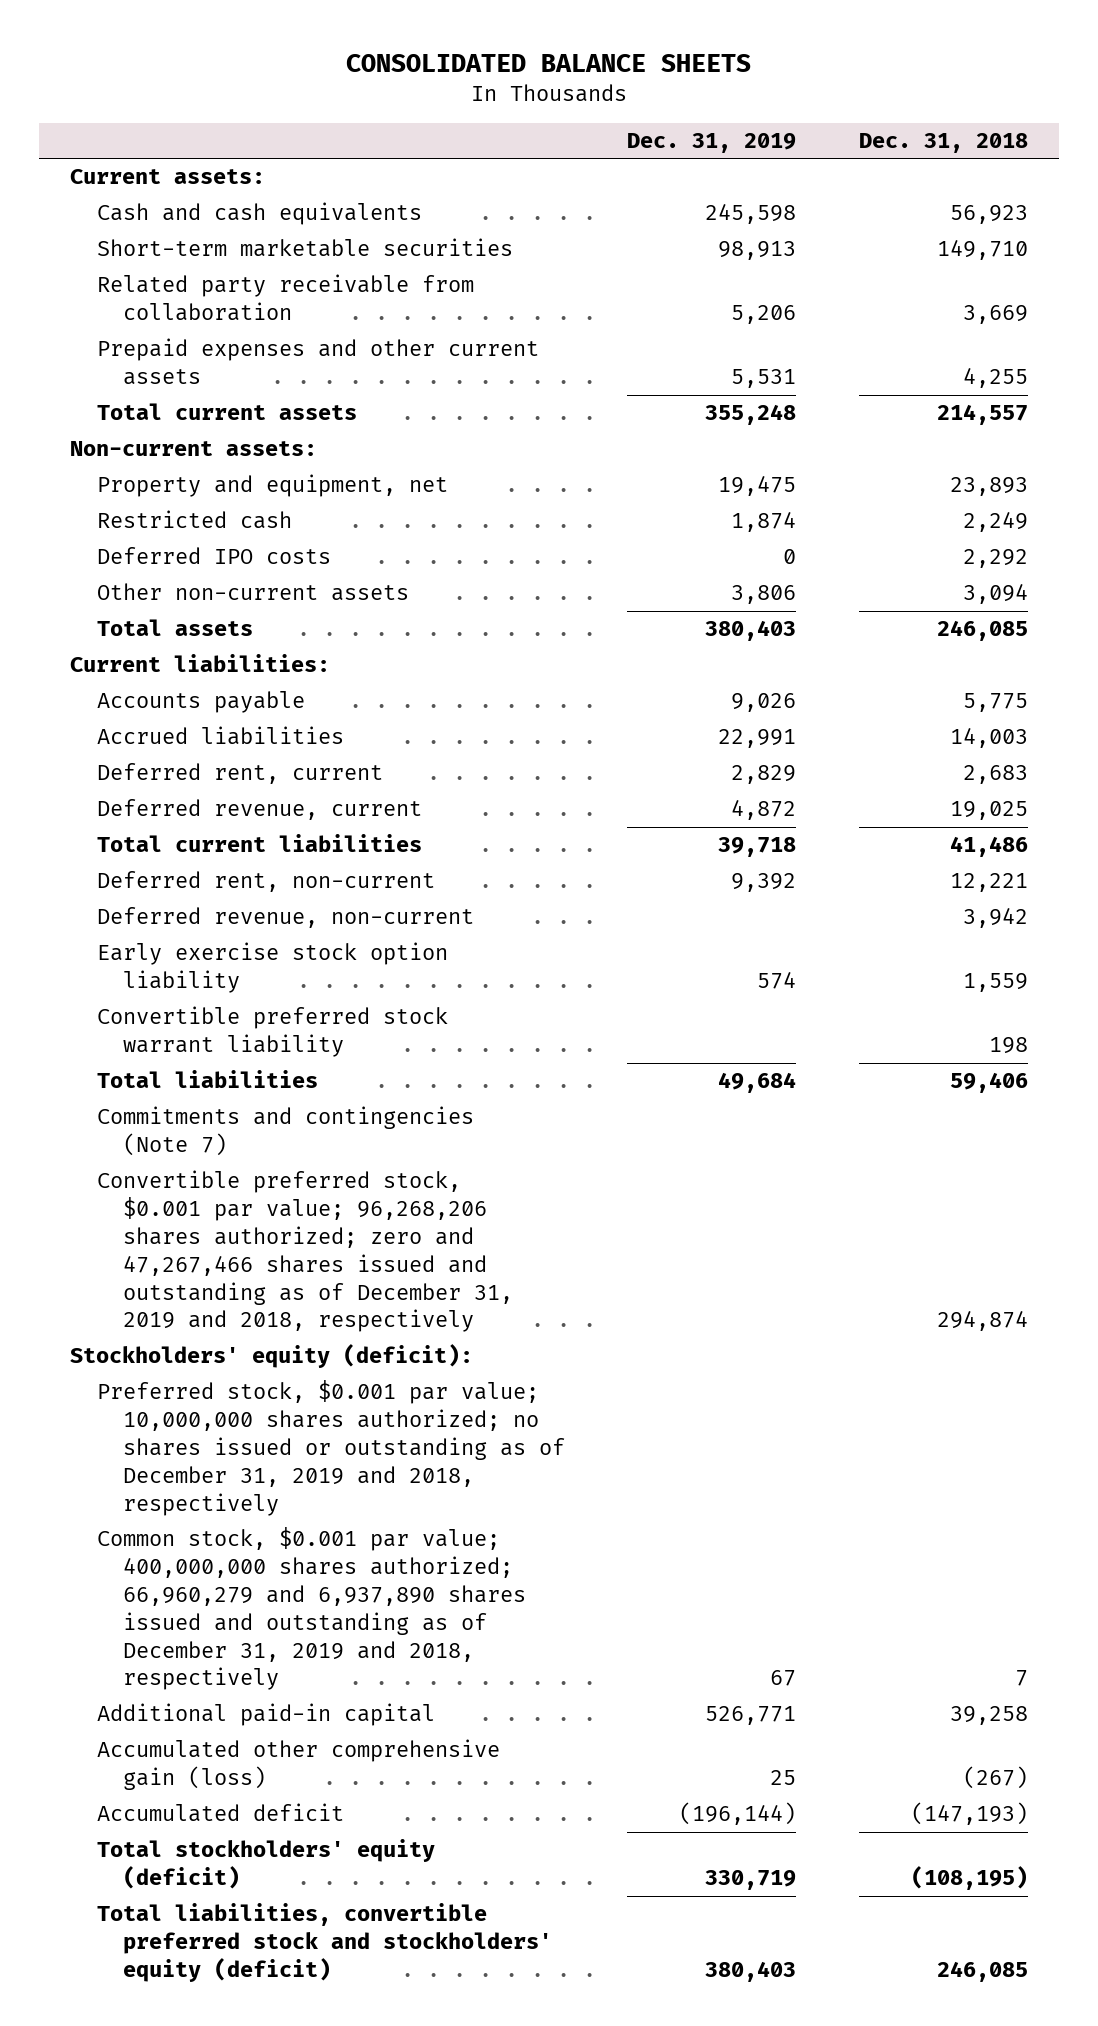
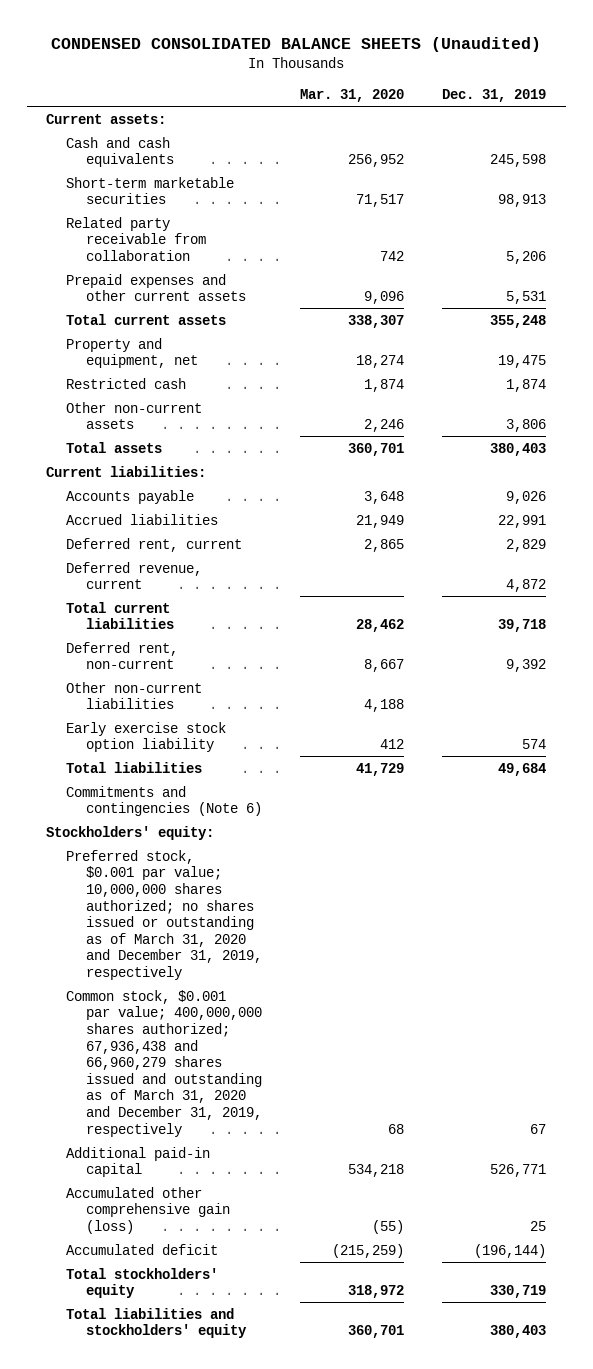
- CONSOLIDATED BALANCE SHEETS
+ CONDENSED CONSOLIDATED BALANCE SHEETS (Unaudited)
- | Dec. 31, 2019 | Dec. 31, 2018
+ | Mar. 31, 2020 | Dec. 31, 2019
- Non-current assets:
- Deferred IPO costs | 0 | 2,292
- Deferred revenue, non-current | | 3,942
+ Other non-current liabilities | 4,188 |
- Convertible preferred stock warrant liability | | 198
- Commitments and contingencies (Note 7)
- Convertible preferred stock, $0.001 par value; 96,268,206 shares authorized; zero and 47,267,466 shares issued and outstanding as of December 31, 2019 and 2018, respectively | | 294,874
- Stockholders' equity (deficit):
- Preferred stock, $0.001 par value; 10,000,000 shares authorized; no shares issued or outstanding as of December 31, 2019 and 2018, respectively
- Common stock, $0.001 par value; 400,000,000 shares authorized; 66,960,279 and 6,937,890 shares issued and outstanding as of December 31, 2019 and 2018, respectively | 67 | 7
+ Commitments and contingencies (Note 6)
+ Stockholders' equity:
+ Preferred stock, $0.001 par value; 10,000,000 shares authorized; no shares issued or outstanding as of March 31, 2020 and December 31, 2019, respectively
+ Common stock, $0.001 par value; 400,000,000 shares authorized; 67,936,438 and 66,960,279 shares issued and outstanding as of March 31, 2020 and December 31, 2019, respectively | 68 | 67
- Total stockholders' equity (deficit) | 330,719 | (108,195)
- Total liabilities, convertible preferred stock and stockholders' equity (deficit) | 380,403 | 246,085
+ Total stockholders' equity | 318,972 | 330,719
+ Total liabilities and stockholders' equity | 360,701 | 380,403

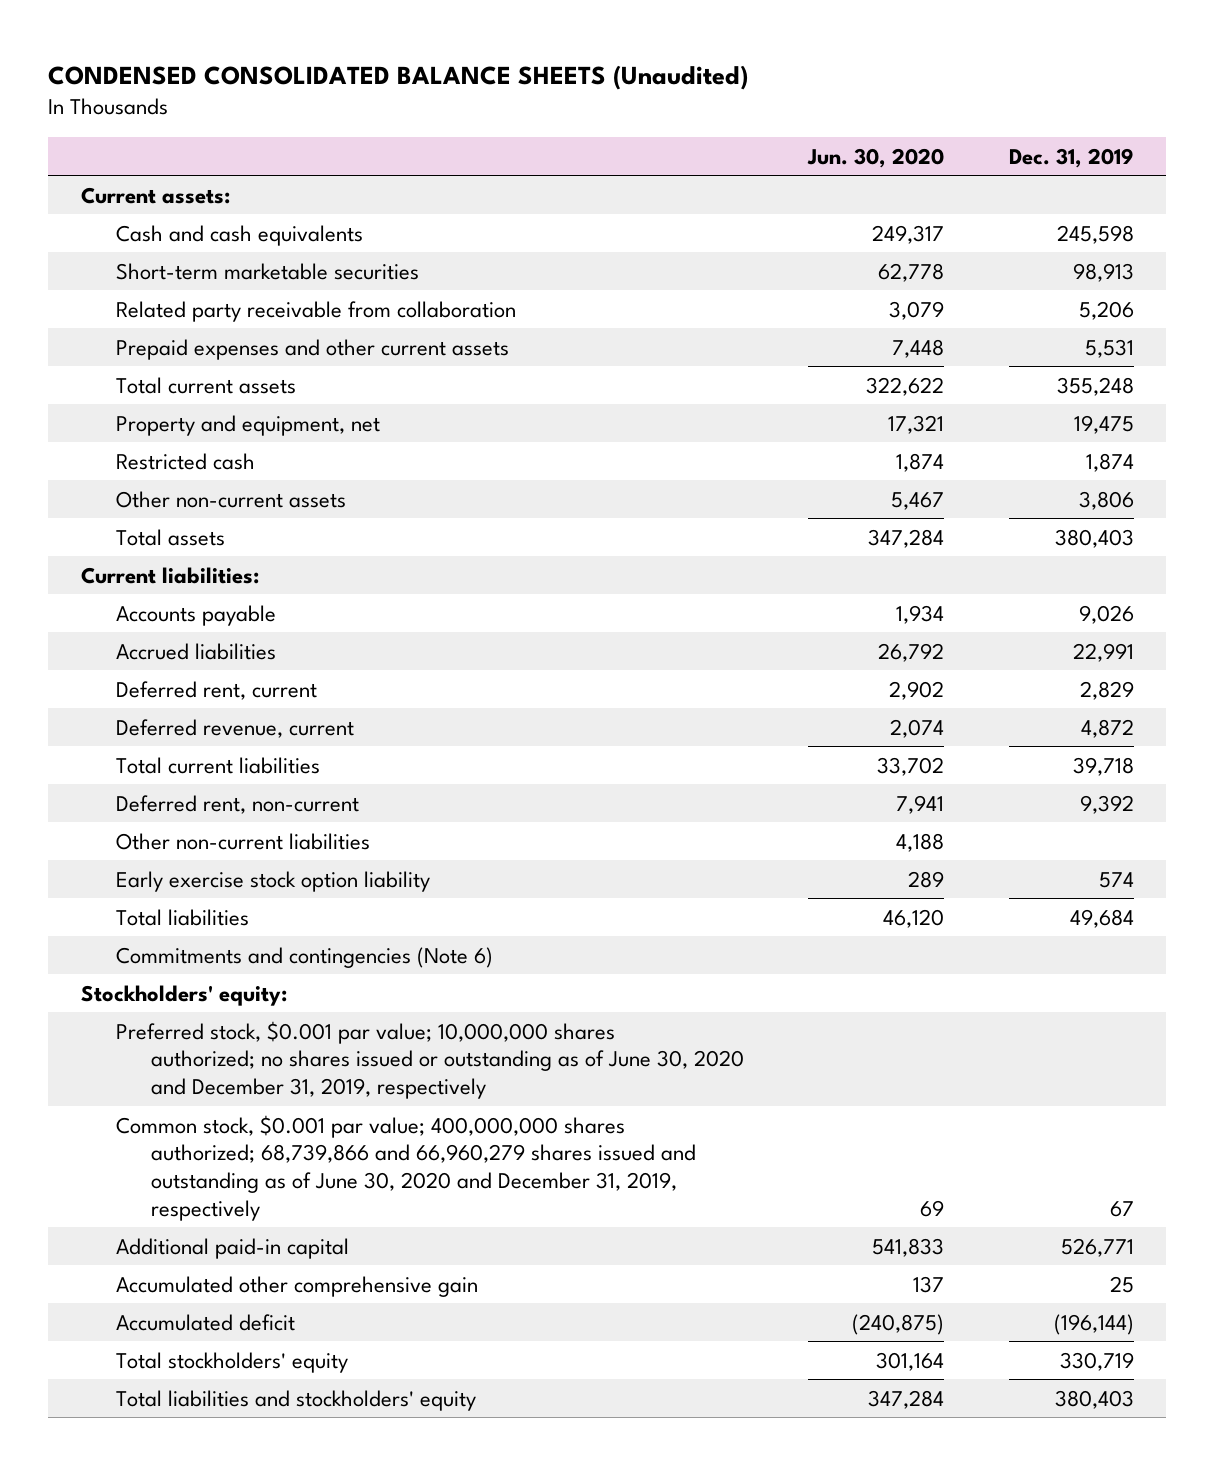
- | Mar. 31, 2020 | Dec. 31, 2019
+ | Jun. 30, 2020 | Dec. 31, 2019
- Preferred stock, $0.001 par value; 10,000,000 shares authorized; no shares issued or outstanding as of March 31, 2020 and December 31, 2019, respectively
- Common stock, $0.001 par value; 400,000,000 shares authorized; 67,936,438 and 66,960,279 shares issued and outstanding as of March 31, 2020 and December 31, 2019, respectively | 68 | 67
+ Preferred stock, $0.001 par value; 10,000,000 shares authorized; no shares issued or outstanding as of June 30, 2020 and December 31, 2019, respectively
+ Common stock, $0.001 par value; 400,000,000 shares authorized; 68,739,866 and 66,960,279 shares issued and outstanding as of June 30, 2020 and December 31, 2019, respectively | 69 | 67
- Accumulated other comprehensive gain (loss) | (55) | 25
+ Accumulated other comprehensive gain | 137 | 25

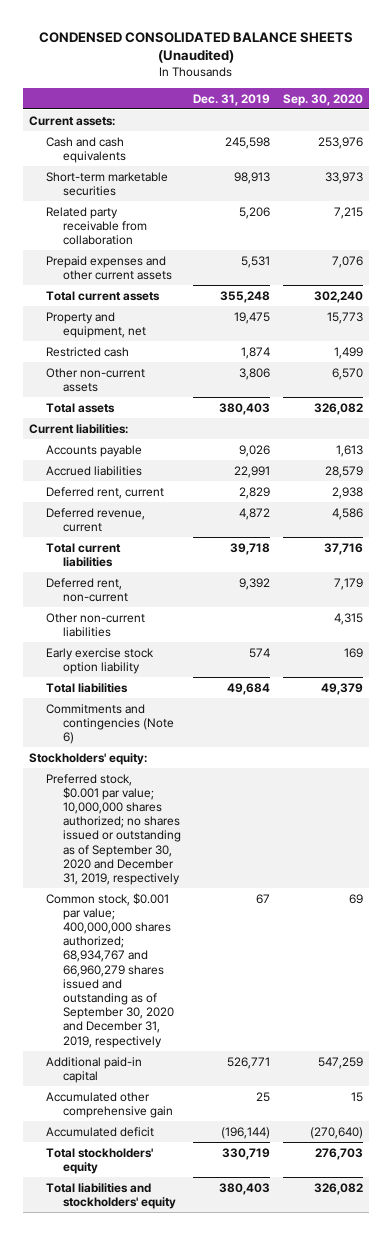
- | Jun. 30, 2020 | Dec. 31, 2019
+ | Dec. 31, 2019 | Sep. 30, 2020
- Preferred stock, $0.001 par value; 10,000,000 shares authorized; no shares issued or outstanding as of June 30, 2020 and December 31, 2019, respectively
- Common stock, $0.001 par value; 400,000,000 shares authorized; 68,739,866 and 66,960,279 shares issued and outstanding as of June 30, 2020 and December 31, 2019, respectively | 69 | 67
+ Preferred stock, $0.001 par value; 10,000,000 shares authorized; no shares issued or outstanding as of September 30, 2020 and December 31, 2019, respectively
+ Common stock, $0.001 par value; 400,000,000 shares authorized; 68,934,767 and 66,960,279 shares issued and outstanding as of September 30, 2020 and December 31, 2019, respectively | 67 | 69

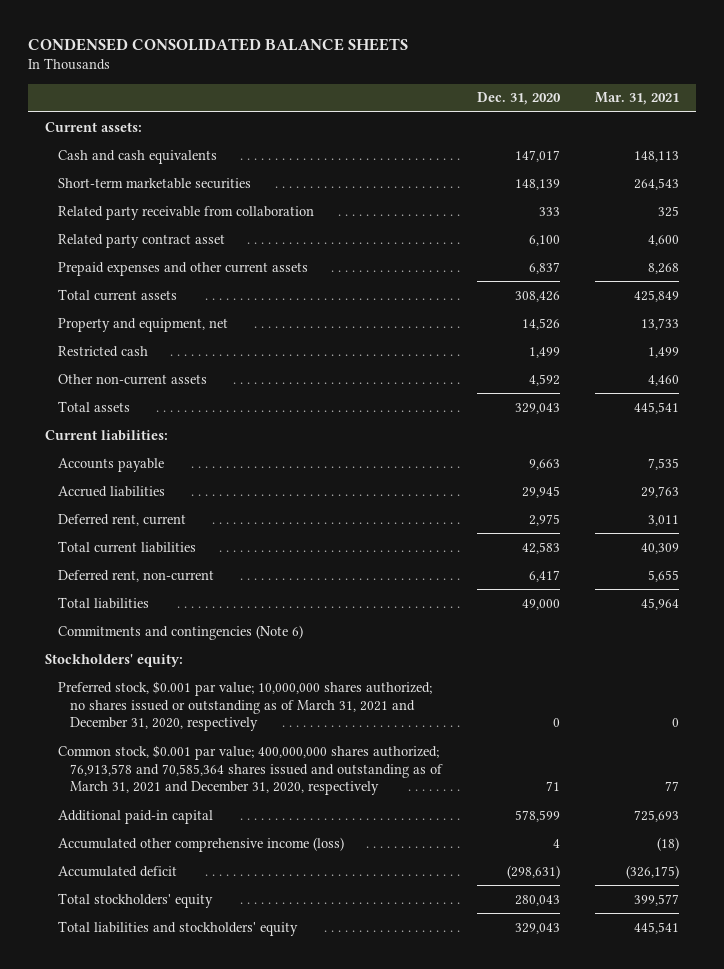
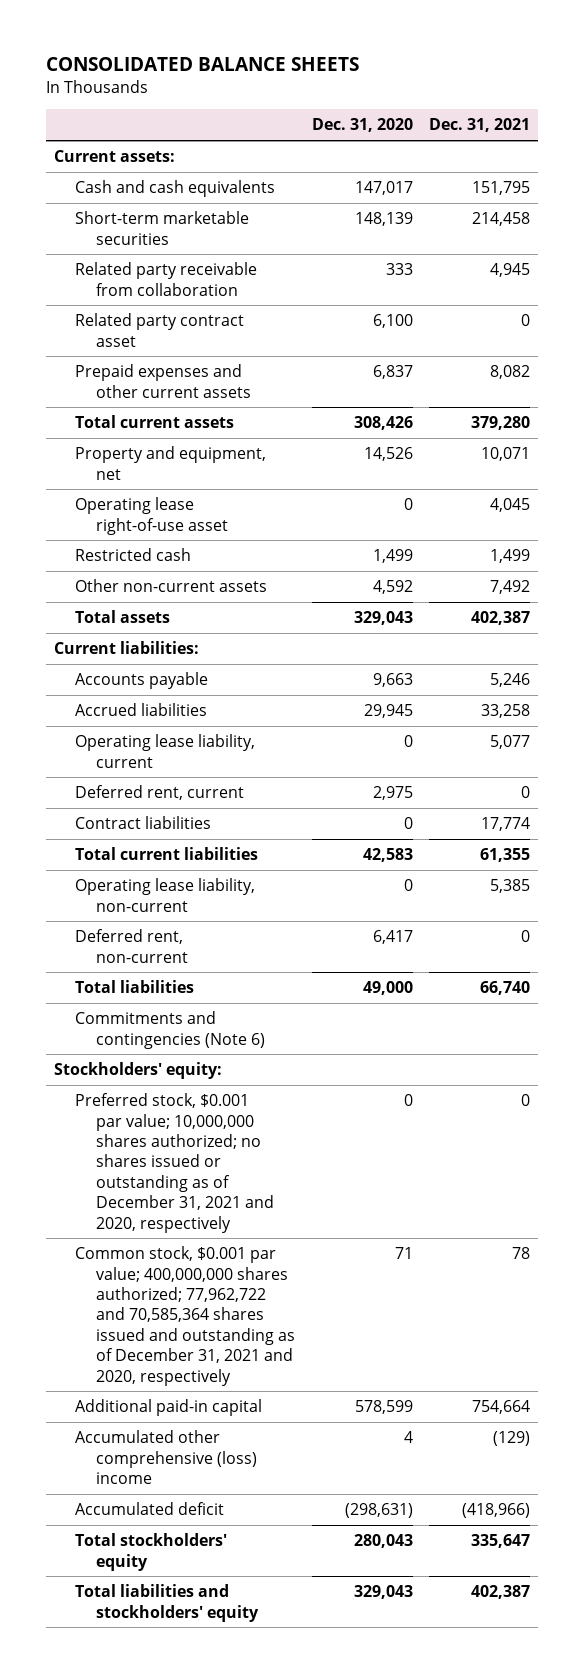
- CONDENSED CONSOLIDATED BALANCE SHEETS
+ CONSOLIDATED BALANCE SHEETS
- | Dec. 31, 2020 | Mar. 31, 2021
+ | Dec. 31, 2020 | Dec. 31, 2021
+ Operating lease right-of-use asset | 0 | 4,045
+ Operating lease liability, current | 0 | 5,077
+ Contract liabilities | 0 | 17,774
+ Operating lease liability, non-current | 0 | 5,385
- Preferred stock, $0.001 par value; 10,000,000 shares authorized; no shares issued or outstanding as of March 31, 2021 and December 31, 2020, respectively | 0 | 0
- Common stock, $0.001 par value; 400,000,000 shares authorized; 76,913,578 and 70,585,364 shares issued and outstanding as of March 31, 2021 and December 31, 2020, respectively | 71 | 77
+ Preferred stock, $0.001 par value; 10,000,000 shares authorized; no shares issued or outstanding as of December 31, 2021 and 2020, respectively | 0 | 0
+ Common stock, $0.001 par value; 400,000,000 shares authorized; 77,962,722 and 70,585,364 shares issued and outstanding as of December 31, 2021 and 2020, respectively | 71 | 78
- Accumulated other comprehensive income (loss) | 4 | (18)
+ Accumulated other comprehensive (loss) income | 4 | (129)

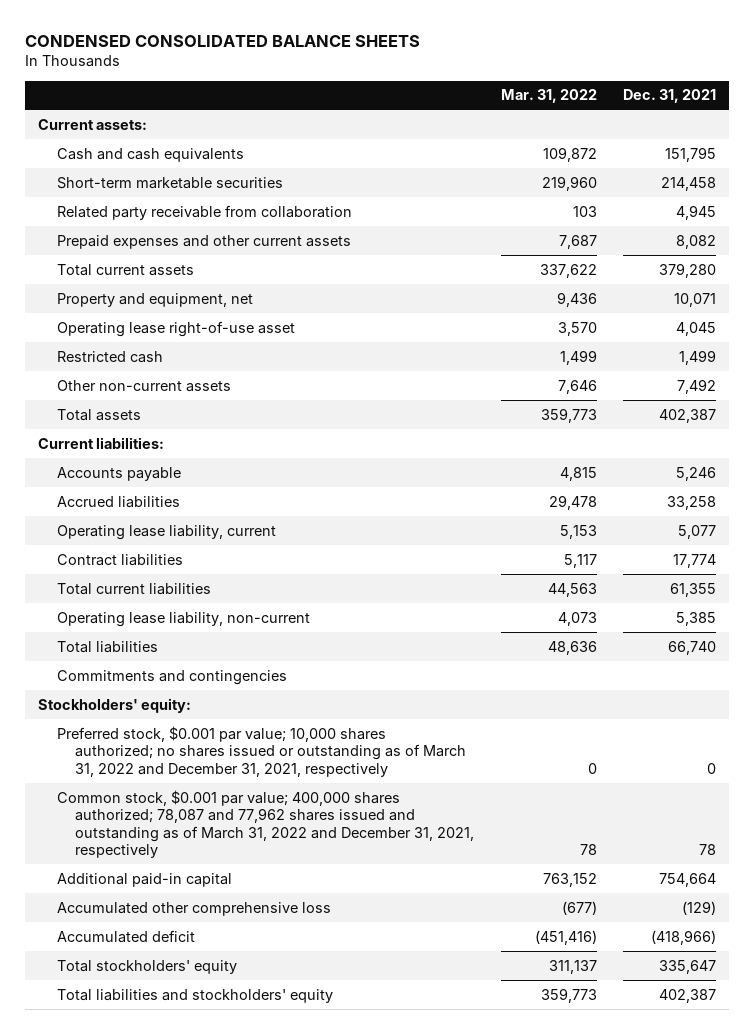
- CONSOLIDATED BALANCE SHEETS
+ CONDENSED CONSOLIDATED BALANCE SHEETS
- | Dec. 31, 2020 | Dec. 31, 2021
+ | Mar. 31, 2022 | Dec. 31, 2021
- Related party contract asset | 6,100 | 0
- Deferred rent, current | 2,975 | 0
- Deferred rent, non-current | 6,417 | 0
- Commitments and contingencies (Note 6)
+ Commitments and contingencies
- Preferred stock, $0.001 par value; 10,000,000 shares authorized; no shares issued or outstanding as of December 31, 2021 and 2020, respectively | 0 | 0
- Common stock, $0.001 par value; 400,000,000 shares authorized; 77,962,722 and 70,585,364 shares issued and outstanding as of December 31, 2021 and 2020, respectively | 71 | 78
+ Preferred stock, $0.001 par value; 10,000 shares authorized; no shares issued or outstanding as of March 31, 2022 and December 31, 2021, respectively | 0 | 0
+ Common stock, $0.001 par value; 400,000 shares authorized; 78,087 and 77,962 shares issued and outstanding as of March 31, 2022 and December 31, 2021, respectively | 78 | 78
- Accumulated other comprehensive (loss) income | 4 | (129)
+ Accumulated other comprehensive loss | (677) | (129)

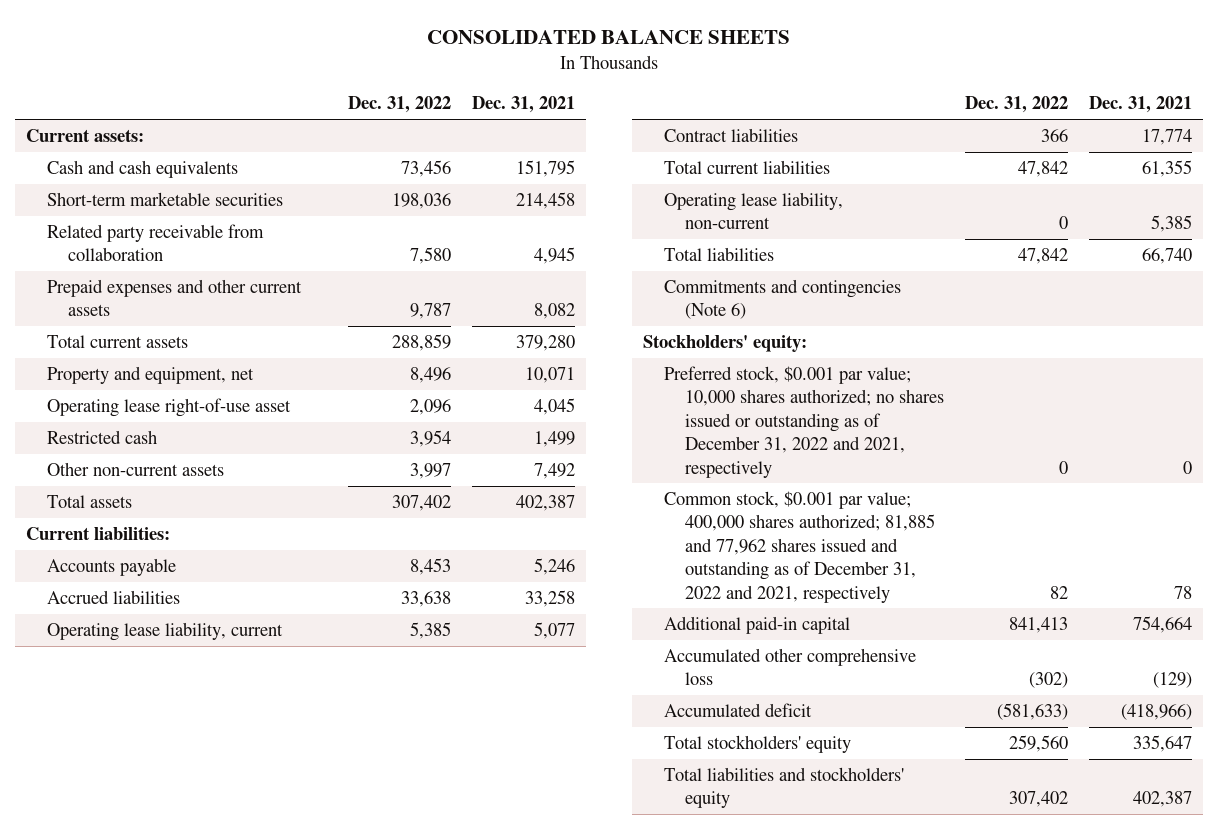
- CONDENSED CONSOLIDATED BALANCE SHEETS
+ CONSOLIDATED BALANCE SHEETS
- | Mar. 31, 2022 | Dec. 31, 2021
+ | Dec. 31, 2022 | Dec. 31, 2021
- Commitments and contingencies
+ Commitments and contingencies (Note 6)
- Preferred stock, $0.001 par value; 10,000 shares authorized; no shares issued or outstanding as of March 31, 2022 and December 31, 2021, respectively | 0 | 0
- Common stock, $0.001 par value; 400,000 shares authorized; 78,087 and 77,962 shares issued and outstanding as of March 31, 2022 and December 31, 2021, respectively | 78 | 78
+ Preferred stock, $0.001 par value; 10,000 shares authorized; no shares issued or outstanding as of December 31, 2022 and 2021, respectively | 0 | 0
+ Common stock, $0.001 par value; 400,000 shares authorized; 81,885 and 77,962 shares issued and outstanding as of December 31, 2022 and 2021, respectively | 82 | 78

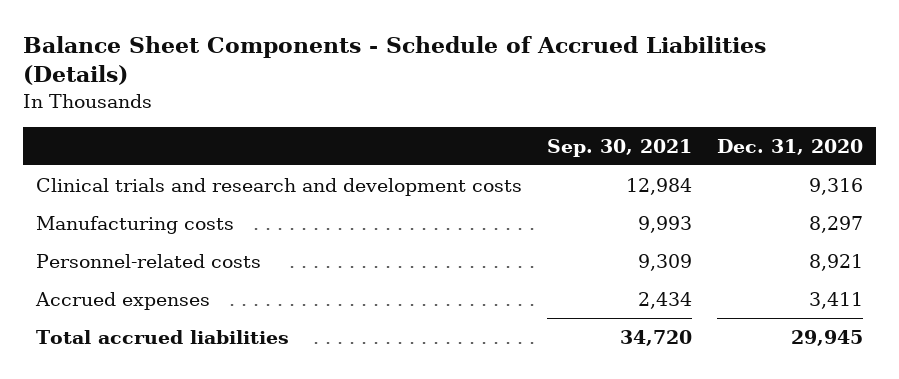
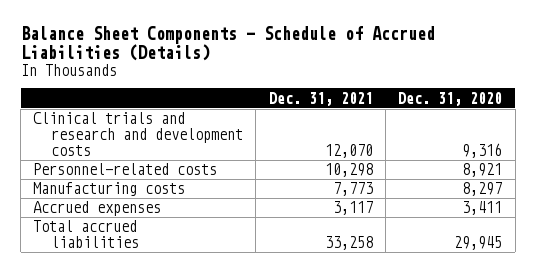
- | Sep. 30, 2021 | Dec. 31, 2020
+ | Dec. 31, 2021 | Dec. 31, 2020
moved down: Manufacturing costs | 7,773 | 8,297

